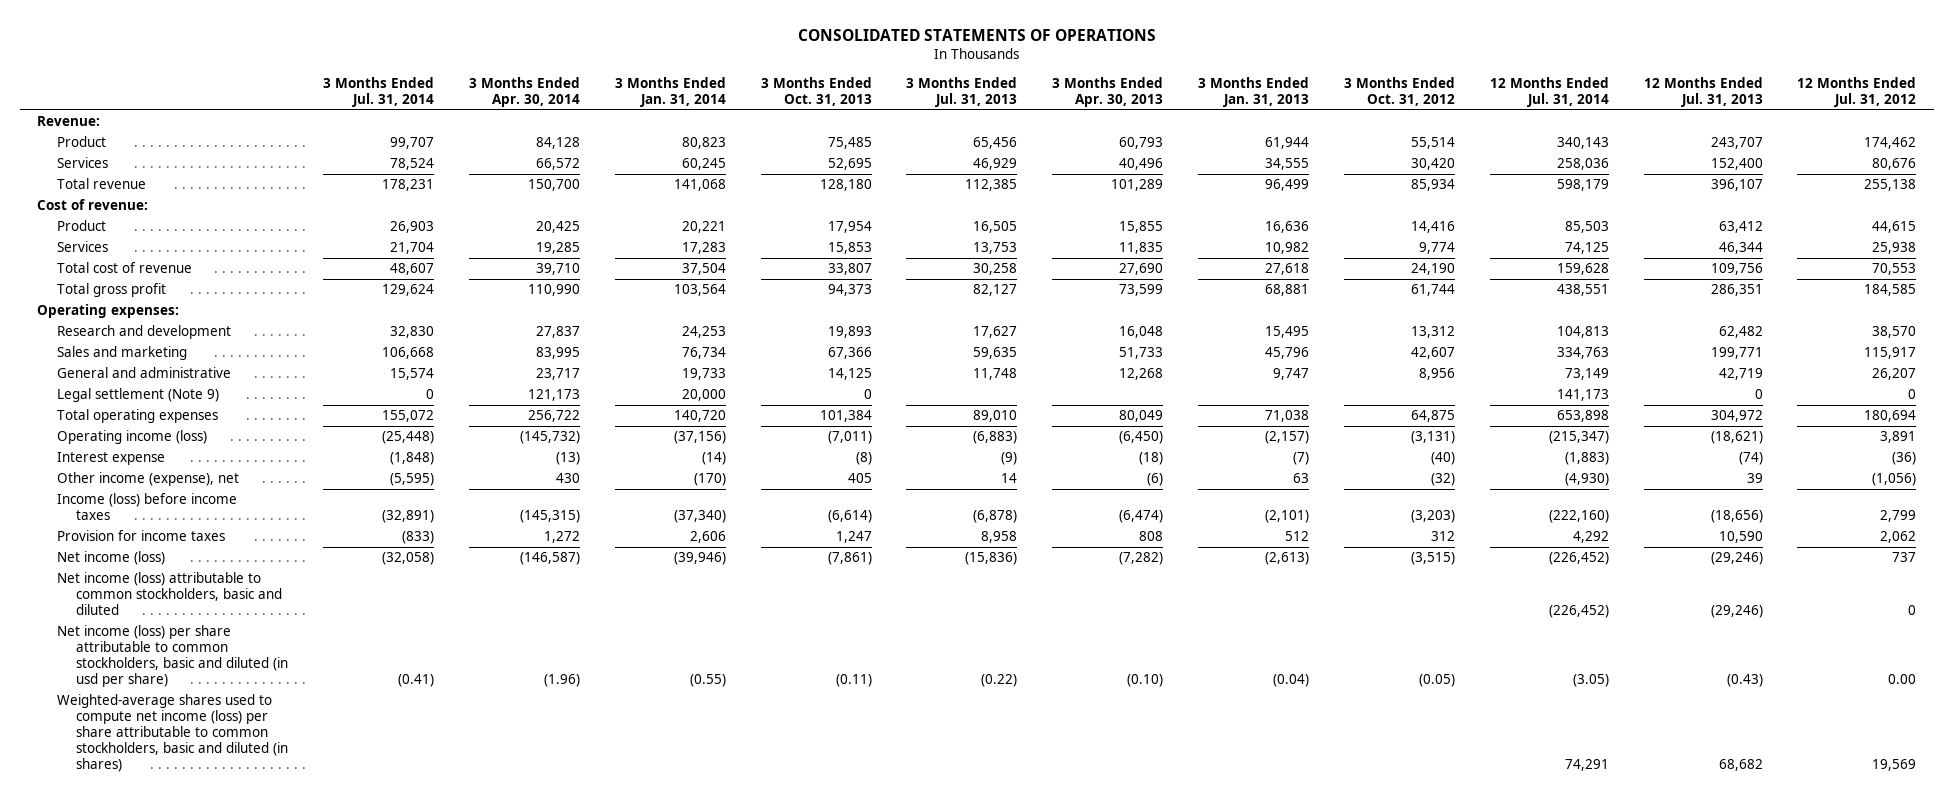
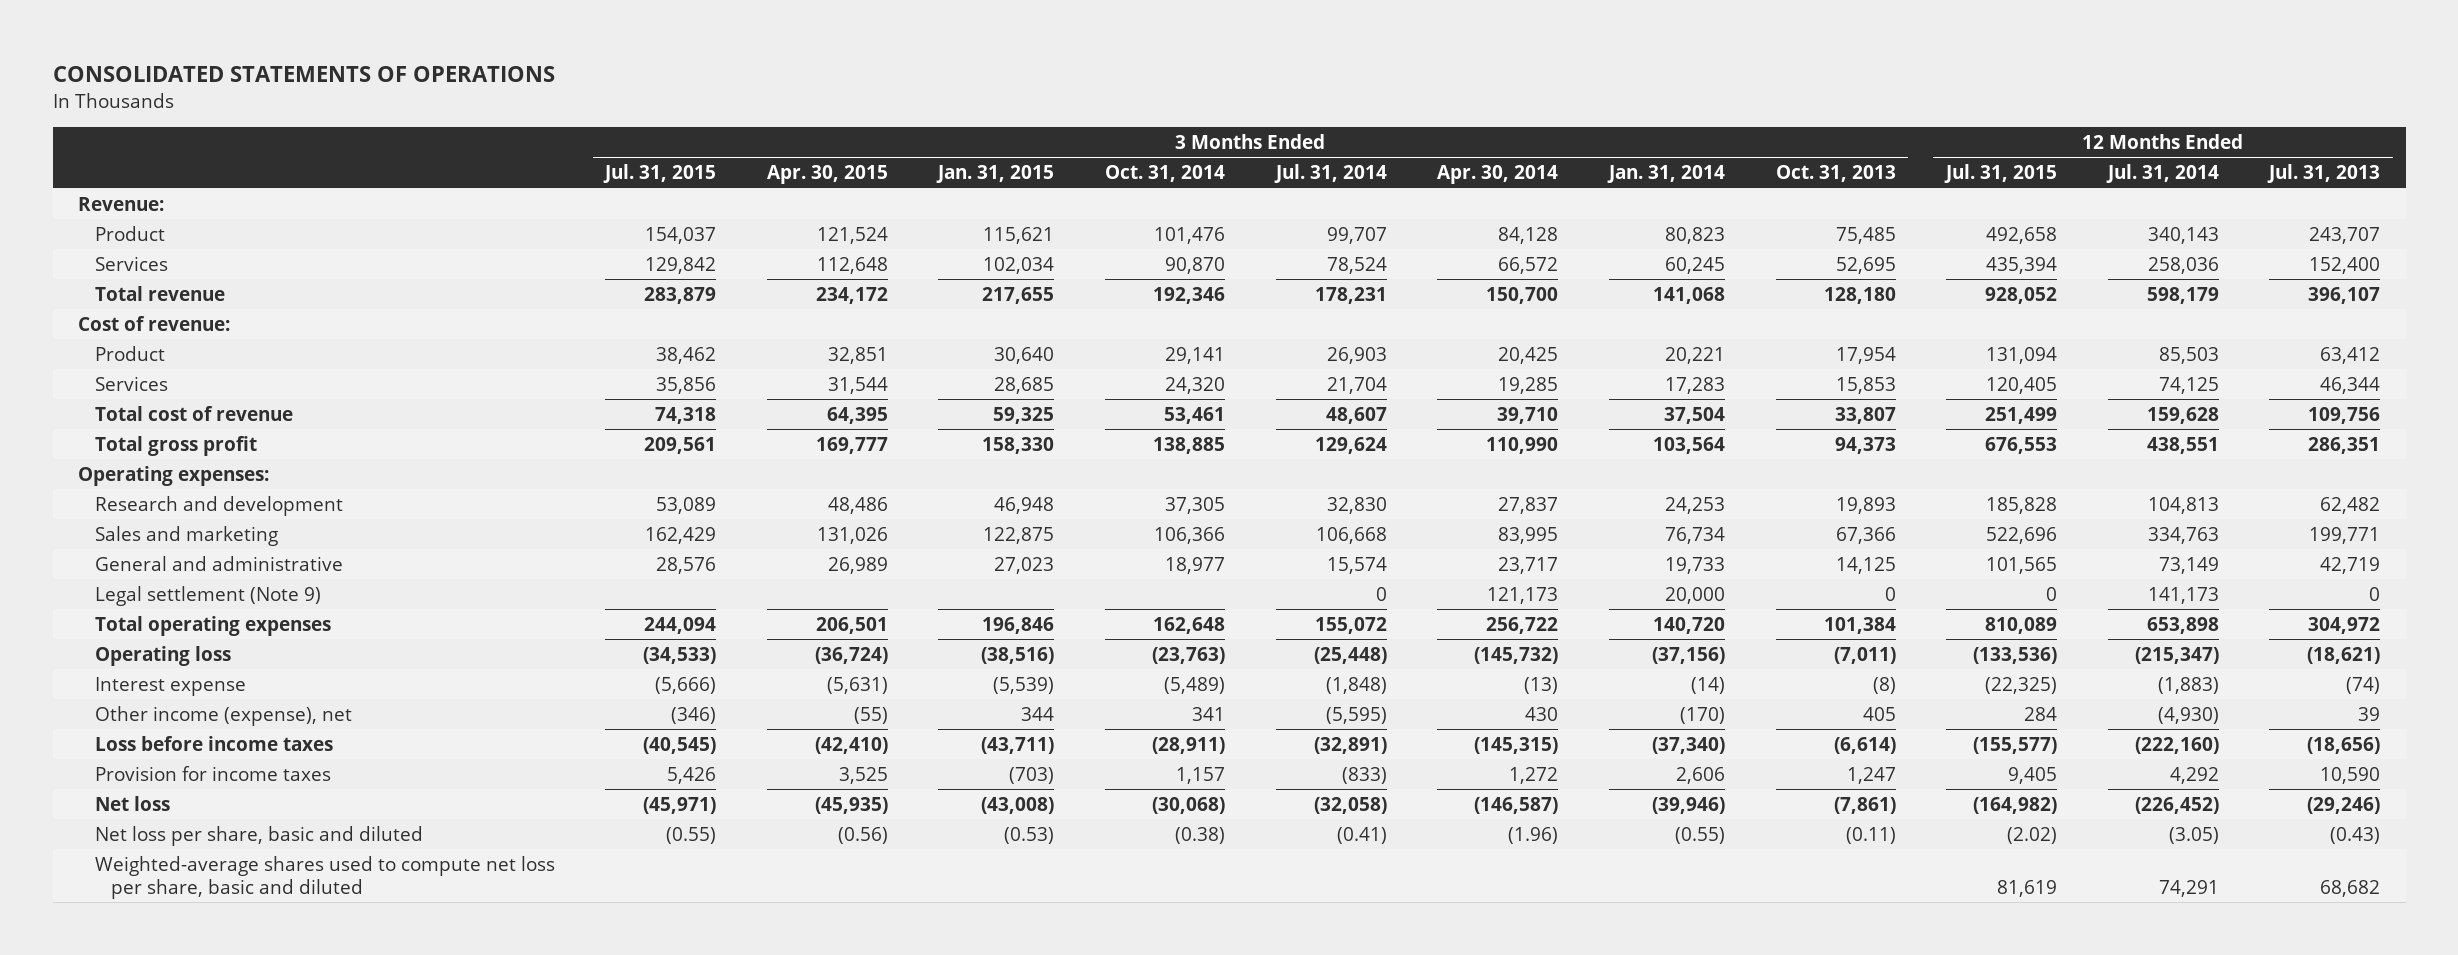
- | 3 Months Ended Jul. 31, 2014 | 3 Months Ended Apr. 30, 2014 | 3 Months Ended Jan. 31, 2014 | 3 Months Ended Oct. 31, 2013 | 3 Months Ended Jul. 31, 2013 | 3 Months Ended Apr. 30, 2013 | 3 Months Ended Jan. 31, 2013 | 3 Months Ended Oct. 31, 2012 | 12 Months Ended Jul. 31, 2014 | 12 Months Ended Jul. 31, 2013 | 12 Months Ended Jul. 31, 2012
+ | 3 Months Ended Jul. 31, 2015 | 3 Months Ended Apr. 30, 2015 | 3 Months Ended Jan. 31, 2015 | 3 Months Ended Oct. 31, 2014 | 3 Months Ended Jul. 31, 2014 | 3 Months Ended Apr. 30, 2014 | 3 Months Ended Jan. 31, 2014 | 3 Months Ended Oct. 31, 2013 | 12 Months Ended Jul. 31, 2015 | 12 Months Ended Jul. 31, 2014 | 12 Months Ended Jul. 31, 2013
- Operating income (loss) | (25,448) | (145,732) | (37,156) | (7,011) | (6,883) | (6,450) | (2,157) | (3,131) | (215,347) | (18,621) | 3,891
+ Operating loss | (34,533) | (36,724) | (38,516) | (23,763) | (25,448) | (145,732) | (37,156) | (7,011) | (133,536) | (215,347) | (18,621)
- Income (loss) before income taxes | (32,891) | (145,315) | (37,340) | (6,614) | (6,878) | (6,474) | (2,101) | (3,203) | (222,160) | (18,656) | 2,799
+ Loss before income taxes | (40,545) | (42,410) | (43,711) | (28,911) | (32,891) | (145,315) | (37,340) | (6,614) | (155,577) | (222,160) | (18,656)
- Net income (loss) | (32,058) | (146,587) | (39,946) | (7,861) | (15,836) | (7,282) | (2,613) | (3,515) | (226,452) | (29,246) | 737
- Net income (loss) attributable to common stockholders, basic and diluted | | | | | | | | | (226,452) | (29,246) | 0
- Net income (loss) per share attributable to common stockholders, basic and diluted (in usd per share) | (0.41) | (1.96) | (0.55) | (0.11) | (0.22) | (0.10) | (0.04) | (0.05) | (3.05) | (0.43) | 0.00
- Weighted-average shares used to compute net income (loss) per share attributable to common stockholders, basic and diluted (in shares) | | | | | | | | | 74,291 | 68,682 | 19,569
+ Net loss | (45,971) | (45,935) | (43,008) | (30,068) | (32,058) | (146,587) | (39,946) | (7,861) | (164,982) | (226,452) | (29,246)
+ Net loss per share, basic and diluted | (0.55) | (0.56) | (0.53) | (0.38) | (0.41) | (1.96) | (0.55) | (0.11) | (2.02) | (3.05) | (0.43)
+ Weighted-average shares used to compute net loss per share, basic and diluted | | | | | | | | | 81,619 | 74,291 | 68,682

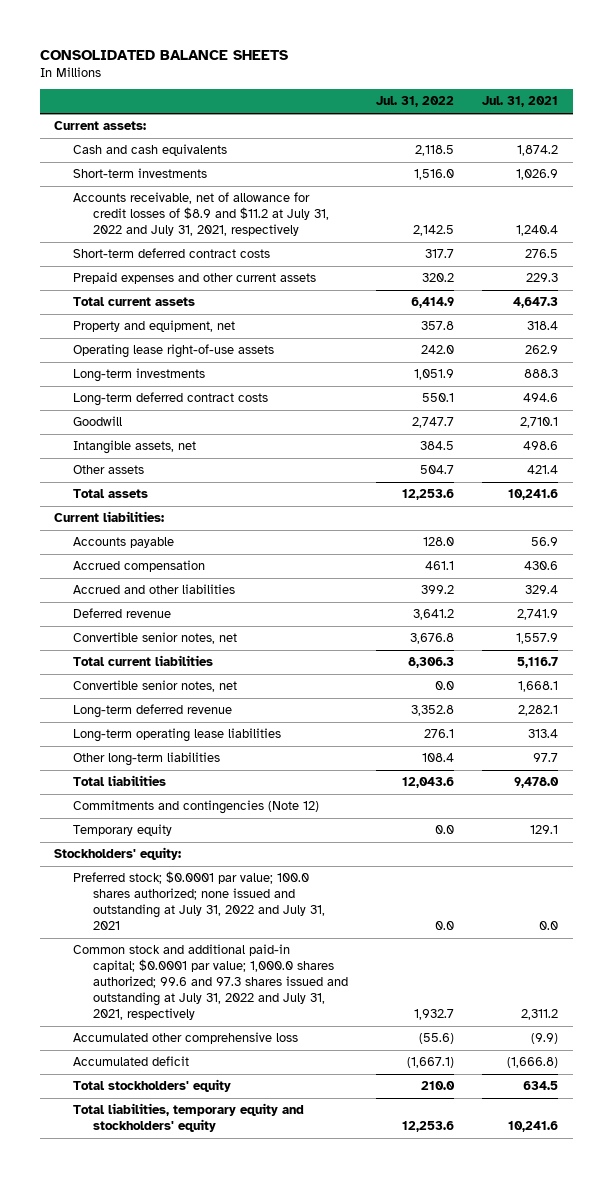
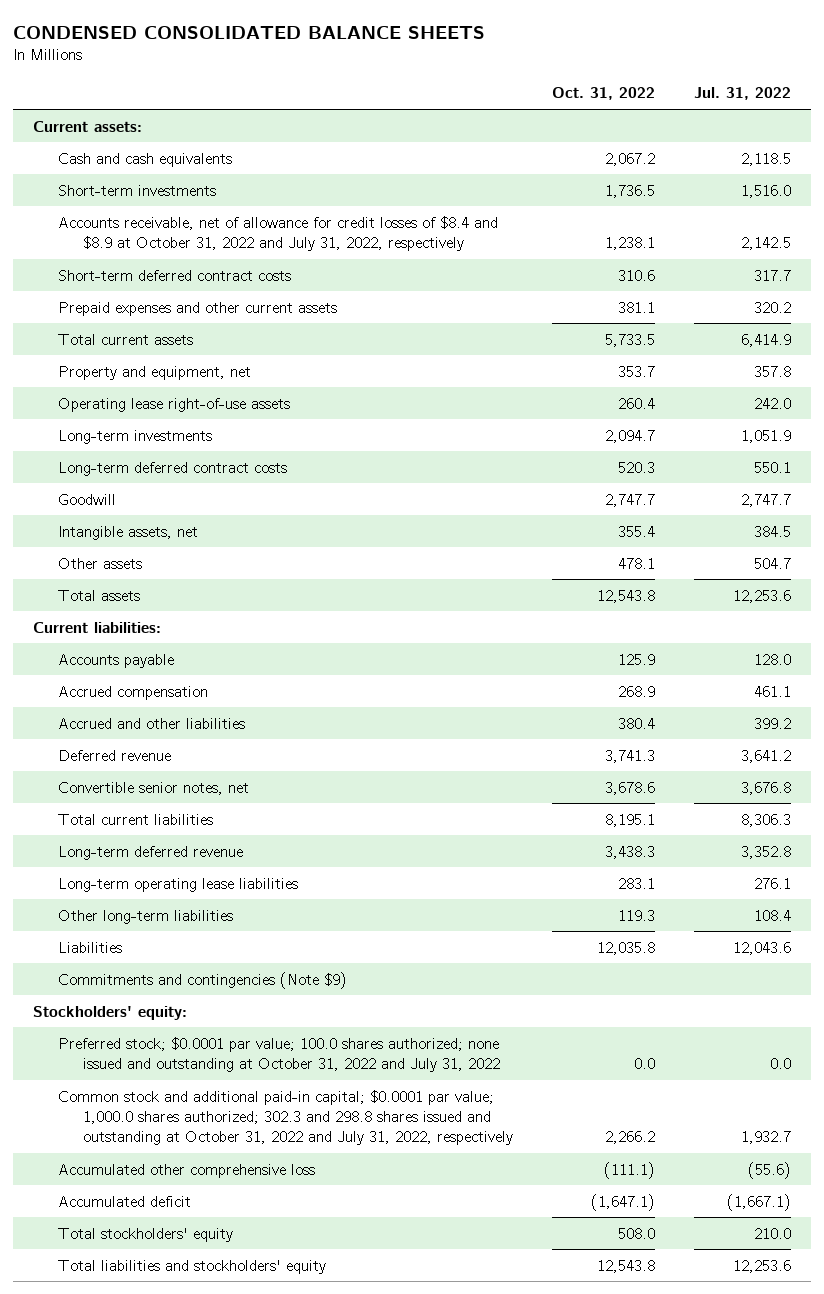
- CONSOLIDATED BALANCE SHEETS
+ CONDENSED CONSOLIDATED BALANCE SHEETS
- | Jul. 31, 2022 | Jul. 31, 2021
+ | Oct. 31, 2022 | Jul. 31, 2022
- Accounts receivable, net of allowance for credit losses of $8.9 and $11.2 at July 31, 2022 and July 31, 2021, respectively | 2,142.5 | 1,240.4
+ Accounts receivable, net of allowance for credit losses of $8.4 and $8.9 at October 31, 2022 and July 31, 2022, respectively | 1,238.1 | 2,142.5
- Convertible senior notes, net | 0.0 | 1,668.1
- Total liabilities | 12,043.6 | 9,478.0
- Commitments and contingencies (Note 12)
- Temporary equity | 0.0 | 129.1
+ Liabilities | 12,035.8 | 12,043.6
+ Commitments and contingencies (Note $9)
- Preferred stock; $0.0001 par value; 100.0 shares authorized; none issued and outstanding at July 31, 2022 and July 31, 2021 | 0.0 | 0.0
- Common stock and additional paid-in capital; $0.0001 par value; 1,000.0 shares authorized; 99.6 and 97.3 shares issued and outstanding at July 31, 2022 and July 31, 2021, respectively | 1,932.7 | 2,311.2
+ Preferred stock; $0.0001 par value; 100.0 shares authorized; none issued and outstanding at October 31, 2022 and July 31, 2022 | 0.0 | 0.0
+ Common stock and additional paid-in capital; $0.0001 par value; 1,000.0 shares authorized; 302.3 and 298.8 shares issued and outstanding at October 31, 2022 and July 31, 2022, respectively | 2,266.2 | 1,932.7
- Total liabilities, temporary equity and stockholders' equity | 12,253.6 | 10,241.6
+ Total liabilities and stockholders' equity | 12,543.8 | 12,253.6

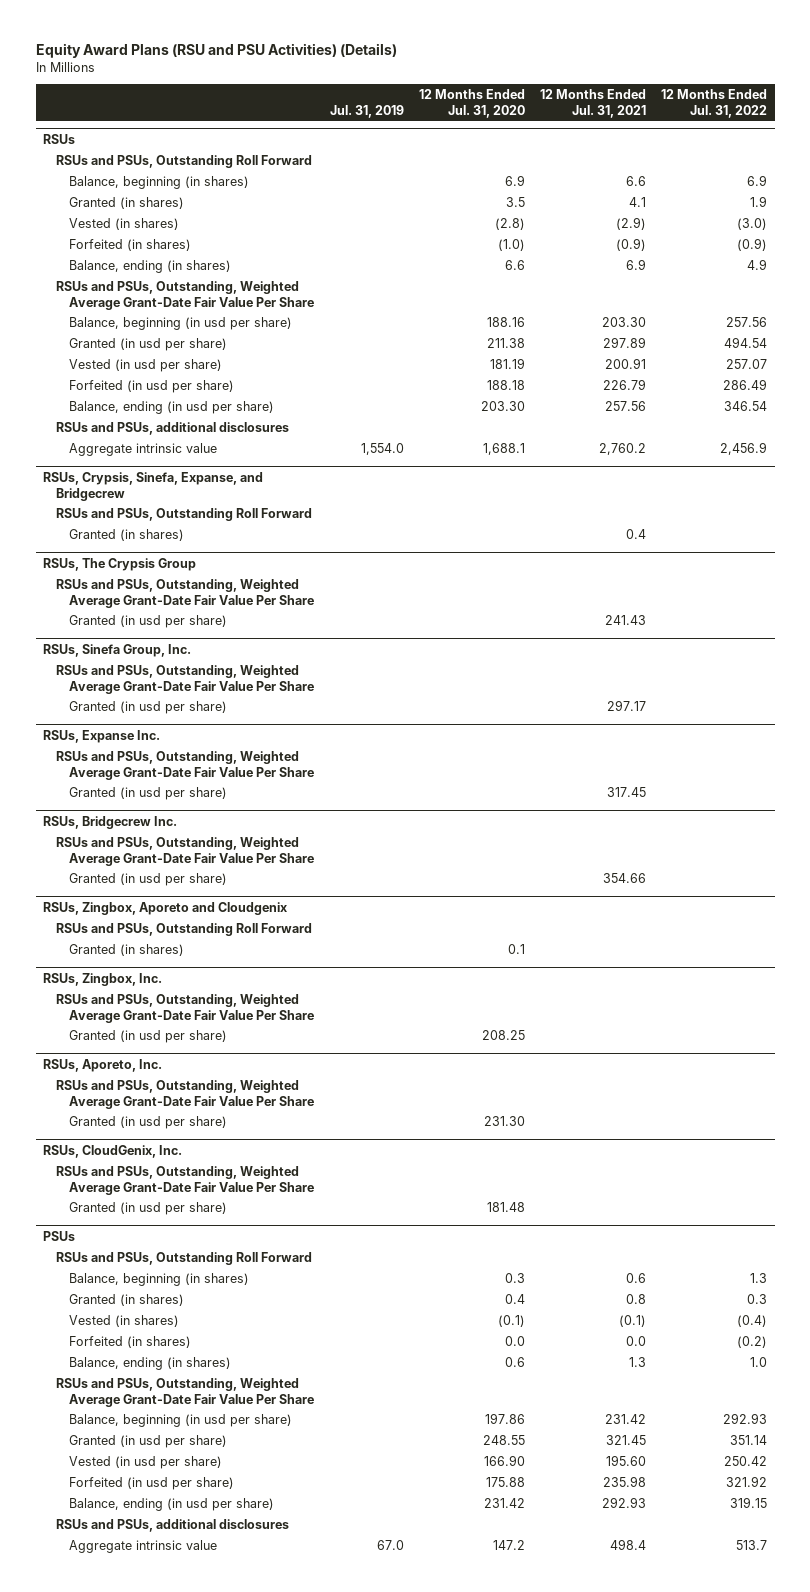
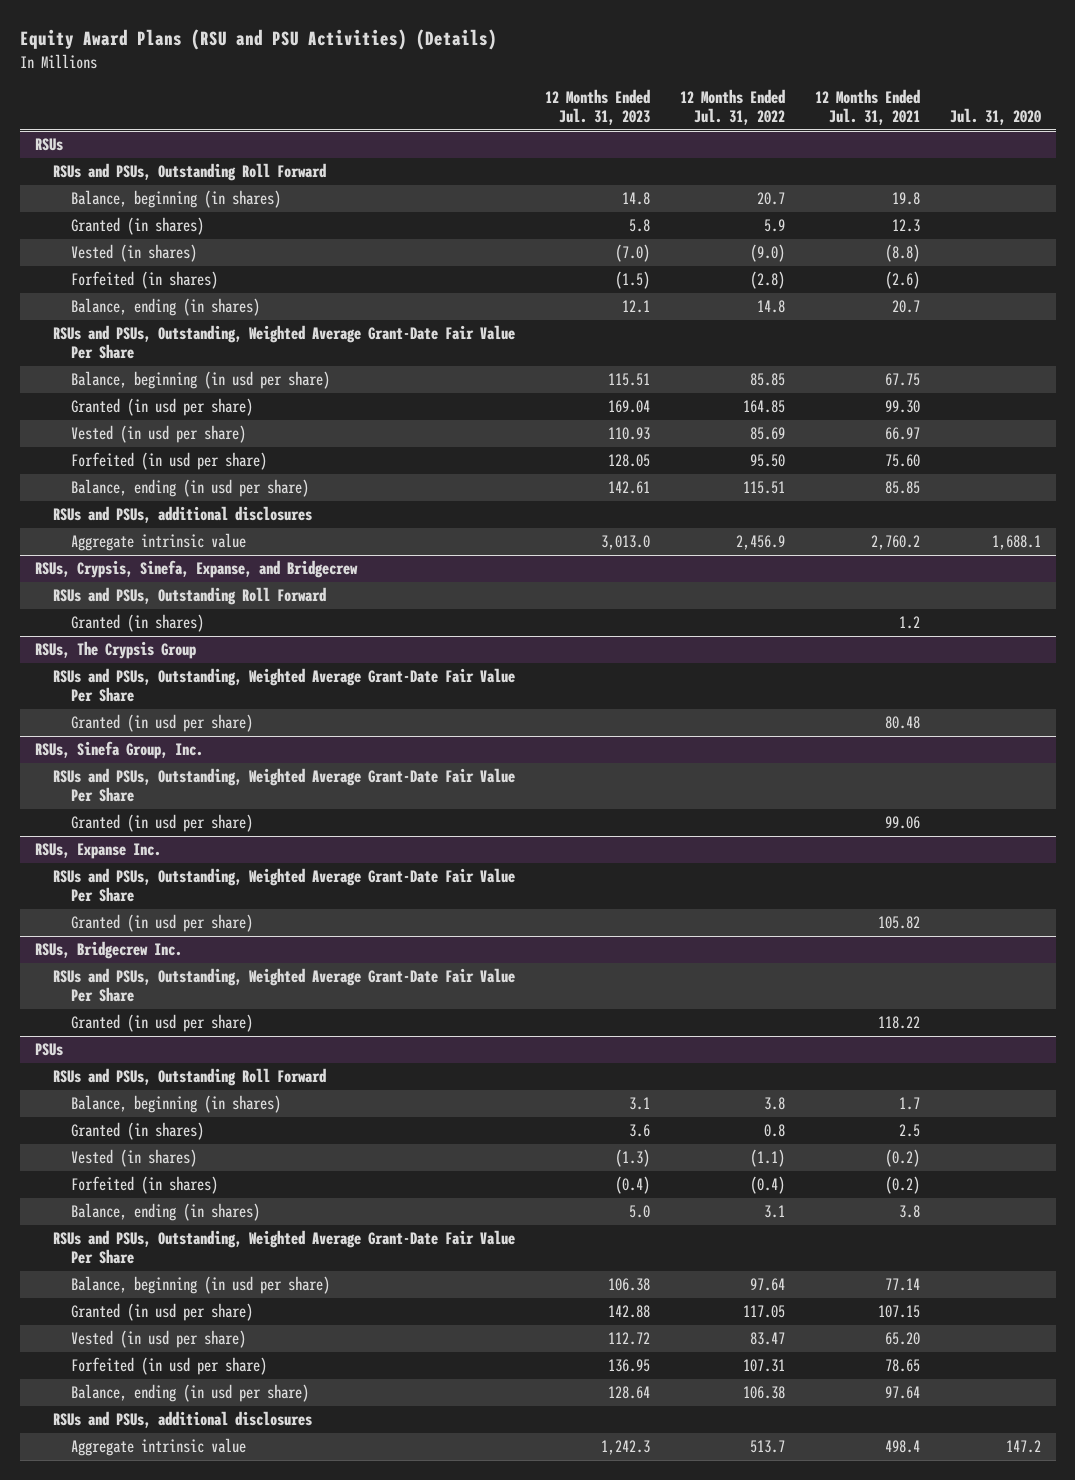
- | Jul. 31, 2019 | 12 Months Ended Jul. 31, 2020 | 12 Months Ended Jul. 31, 2021 | 12 Months Ended Jul. 31, 2022
+ | 12 Months Ended Jul. 31, 2023 | 12 Months Ended Jul. 31, 2022 | 12 Months Ended Jul. 31, 2021 | Jul. 31, 2020
@ RSUs
- Balance, beginning (in shares) | | 6.9 | 6.6 | 6.9
- Granted (in shares) | | 3.5 | 4.1 | 1.9
- Vested (in shares) | | (2.8) | (2.9) | (3.0)
- Forfeited (in shares) | | (1.0) | (0.9) | (0.9)
- Balance, ending (in shares) | | 6.6 | 6.9 | 4.9
+ Balance, beginning (in shares) | 14.8 | 20.7 | 19.8 |
+ Granted (in shares) | 5.8 | 5.9 | 12.3 |
+ Vested (in shares) | (7.0) | (9.0) | (8.8) |
+ Forfeited (in shares) | (1.5) | (2.8) | (2.6) |
+ Balance, ending (in shares) | 12.1 | 14.8 | 20.7 |
- Balance, beginning (in usd per share) | | 188.16 | 203.30 | 257.56
- Granted (in usd per share) | | 211.38 | 297.89 | 494.54
- Vested (in usd per share) | | 181.19 | 200.91 | 257.07
- Forfeited (in usd per share) | | 188.18 | 226.79 | 286.49
- Balance, ending (in usd per share) | | 203.30 | 257.56 | 346.54
+ Balance, beginning (in usd per share) | 115.51 | 85.85 | 67.75 |
+ Granted (in usd per share) | 169.04 | 164.85 | 99.30 |
+ Vested (in usd per share) | 110.93 | 85.69 | 66.97 |
+ Forfeited (in usd per share) | 128.05 | 95.50 | 75.60 |
+ Balance, ending (in usd per share) | 142.61 | 115.51 | 85.85 |
@ RSUs, Crypsis, Sinefa, Expanse, and Bridgecrew
- Granted (in shares) | | | 0.4 |
+ Granted (in shares) | | | 1.2 |
@ RSUs, The Crypsis Group
- Granted (in usd per share) | | | 241.43 |
+ Granted (in usd per share) | | | 80.48 |
@ RSUs, Sinefa Group, Inc.
- Granted (in usd per share) | | | 297.17 |
+ Granted (in usd per share) | | | 99.06 |
@ RSUs, Expanse Inc.
- Granted (in usd per share) | | | 317.45 |
+ Granted (in usd per share) | | | 105.82 |
@ RSUs, Bridgecrew Inc.
- Granted (in usd per share) | | | 354.66 |
- RSUs, Zingbox, Aporeto and Cloudgenix
- RSUs and PSUs, Outstanding Roll Forward
- Granted (in shares) | | 0.1 | |
- RSUs, Zingbox, Inc.
- RSUs and PSUs, Outstanding, Weighted Average Grant-Date Fair Value Per Share
- Granted (in usd per share) | | 208.25 | |
- RSUs, Aporeto, Inc.
- RSUs and PSUs, Outstanding, Weighted Average Grant-Date Fair Value Per Share
- Granted (in usd per share) | | 231.30 | |
- RSUs, CloudGenix, Inc.
- RSUs and PSUs, Outstanding, Weighted Average Grant-Date Fair Value Per Share
- Granted (in usd per share) | | 181.48 | |
@ RSUs, Bridgecrew Inc.
+ Granted (in usd per share) | | | 118.22 |
@ PSUs
- Balance, beginning (in shares) | | 0.3 | 0.6 | 1.3
- Granted (in shares) | | 0.4 | 0.8 | 0.3
- Vested (in shares) | | (0.1) | (0.1) | (0.4)
- Forfeited (in shares) | | 0.0 | 0.0 | (0.2)
- Balance, ending (in shares) | | 0.6 | 1.3 | 1.0
+ Balance, beginning (in shares) | 3.1 | 3.8 | 1.7 |
+ Granted (in shares) | 3.6 | 0.8 | 2.5 |
+ Vested (in shares) | (1.3) | (1.1) | (0.2) |
+ Forfeited (in shares) | (0.4) | (0.4) | (0.2) |
+ Balance, ending (in shares) | 5.0 | 3.1 | 3.8 |
- Balance, beginning (in usd per share) | | 197.86 | 231.42 | 292.93
- Granted (in usd per share) | | 248.55 | 321.45 | 351.14
- Vested (in usd per share) | | 166.90 | 195.60 | 250.42
- Forfeited (in usd per share) | | 175.88 | 235.98 | 321.92
- Balance, ending (in usd per share) | | 231.42 | 292.93 | 319.15
+ Balance, beginning (in usd per share) | 106.38 | 97.64 | 77.14 |
+ Granted (in usd per share) | 142.88 | 117.05 | 107.15 |
+ Vested (in usd per share) | 112.72 | 83.47 | 65.20 |
+ Forfeited (in usd per share) | 136.95 | 107.31 | 78.65 |
+ Balance, ending (in usd per share) | 128.64 | 106.38 | 97.64 |

